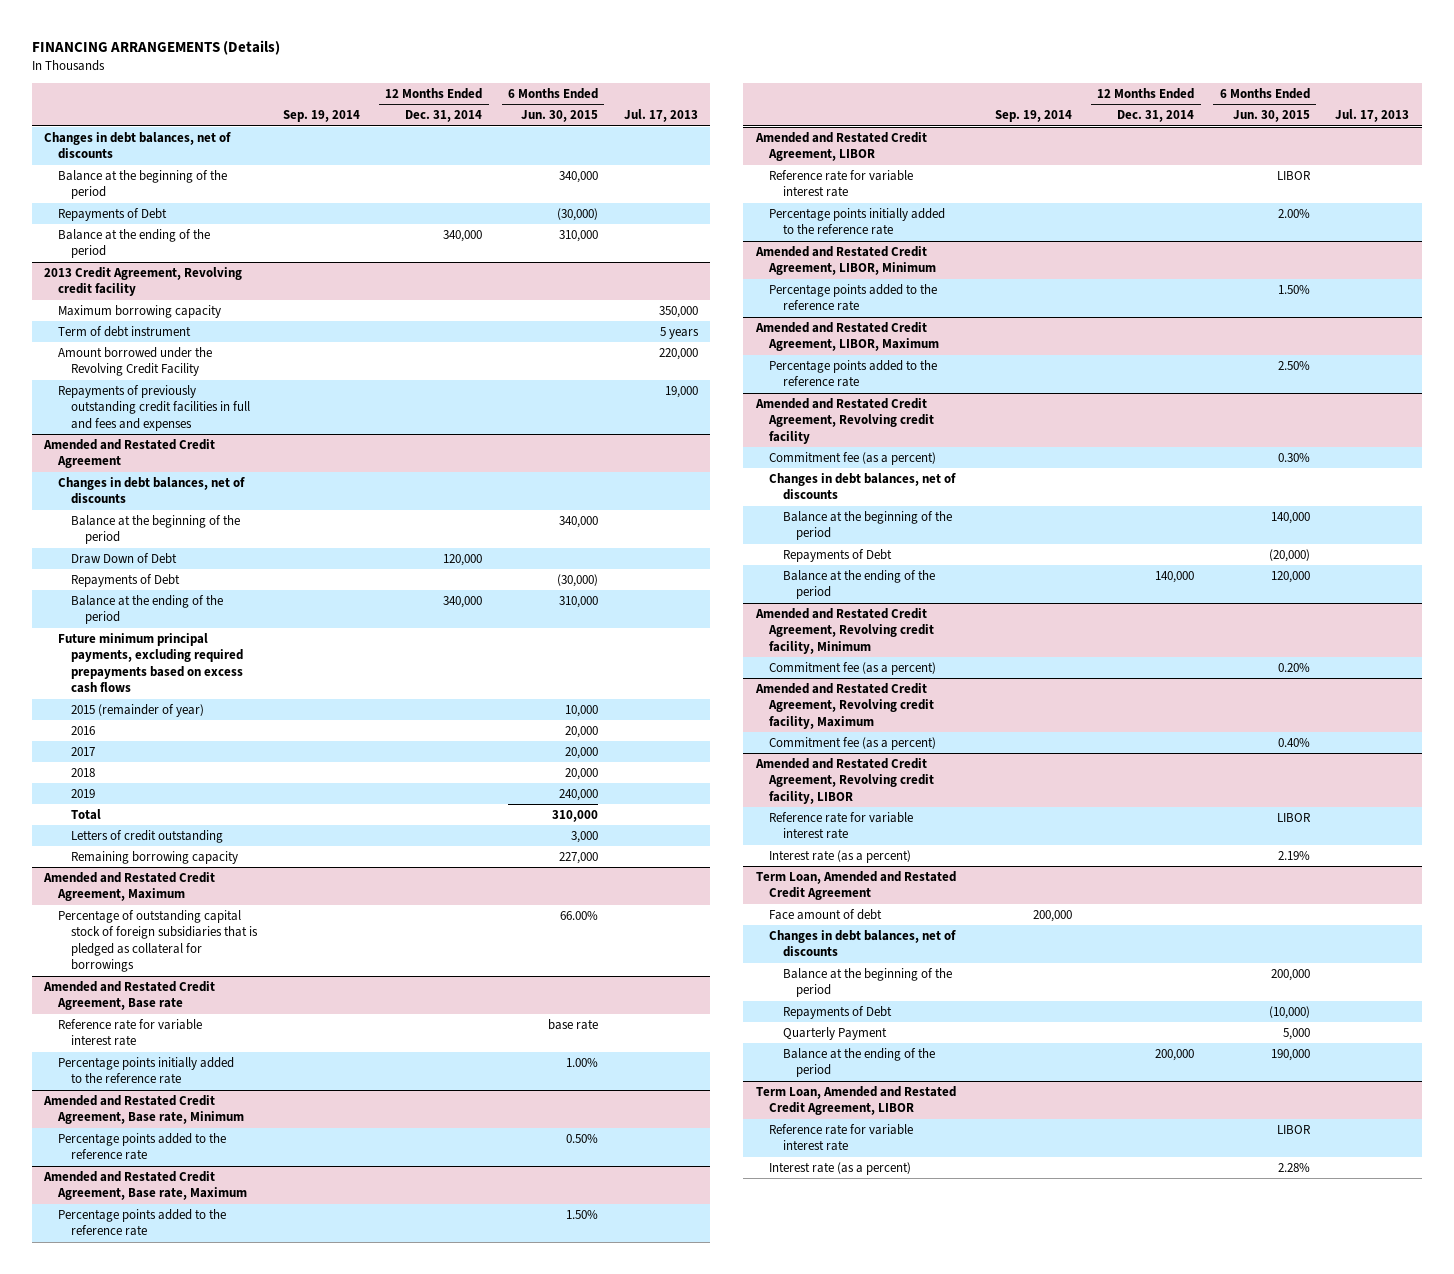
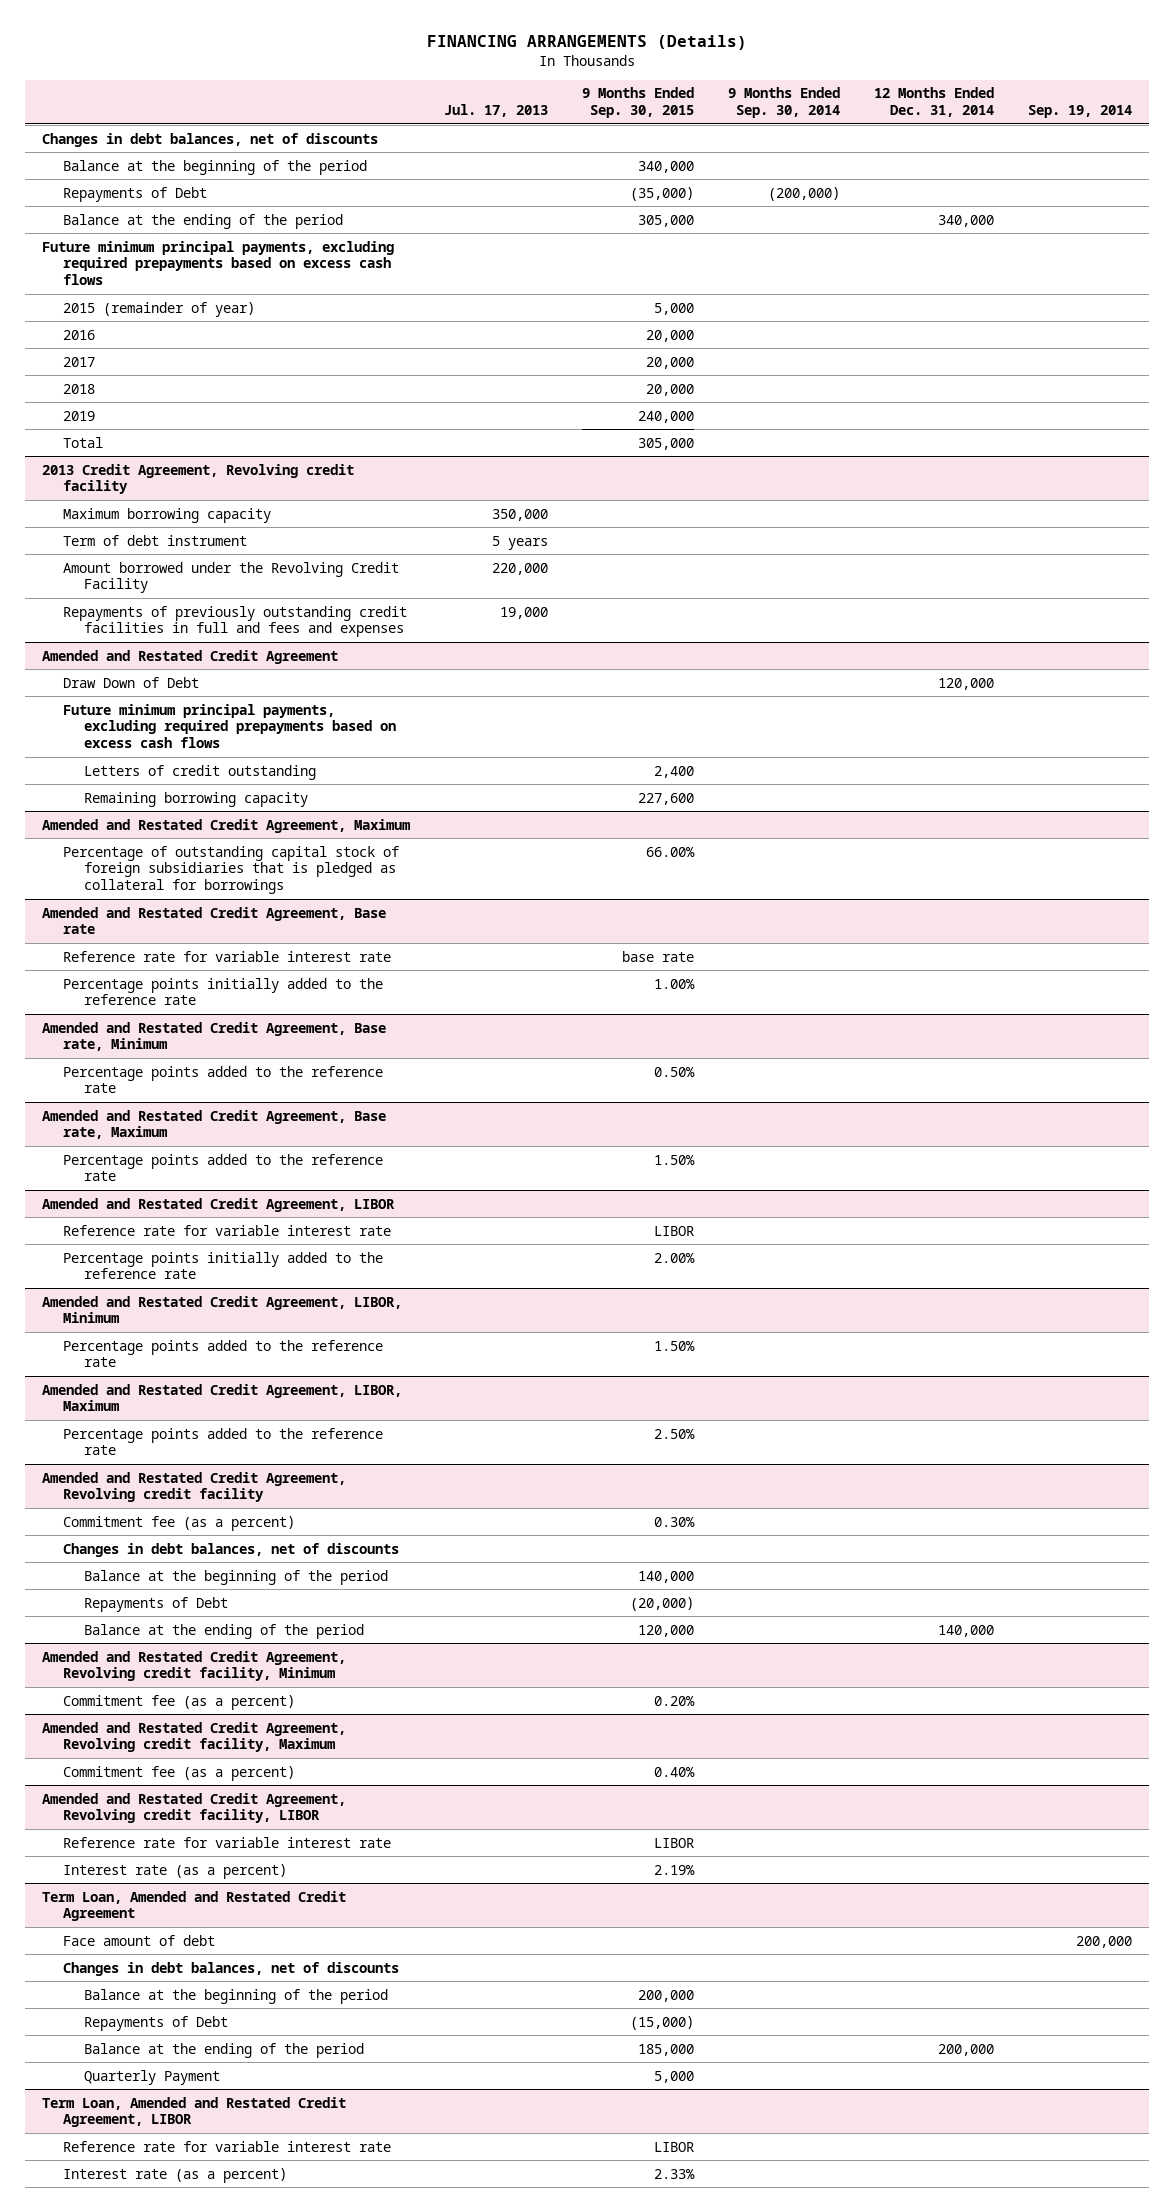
- | Sep. 19, 2014 | 12 Months Ended Dec. 31, 2014 | 6 Months Ended Jun. 30, 2015 | Jul. 17, 2013
+ | Jul. 17, 2013 | 9 Months Ended Sep. 30, 2015 | 9 Months Ended Sep. 30, 2014 | 12 Months Ended Dec. 31, 2014 | Sep. 19, 2014
+ Future minimum principal payments, excluding required prepayments based on excess cash flows
+ 2015 (remainder of year) | | 5,000 | | |
+ 2016 | | 20,000 | | |
+ 2017 | | 20,000 | | |
+ 2018 | | 20,000 | | |
+ 2019 | | 240,000 | | |
+ Total | | 305,000 | | |
@ Amended and Restated Credit Agreement
- Changes in debt balances, net of discounts
- Balance at the beginning of the period | | | 340,000 |
- Repayments of Debt | | | (30,000) |
- Balance at the ending of the period | | 340,000 | 310,000 |
- 2015 (remainder of year) | | | 10,000 |
- 2016 | | | 20,000 |
- 2017 | | | 20,000 |
- 2018 | | | 20,000 |
- 2019 | | | 240,000 |
- Total | | | 310,000 |
@ Term Loan, Amended and Restated Credit Agreement
moved down: Quarterly Payment | | 5,000 | | |

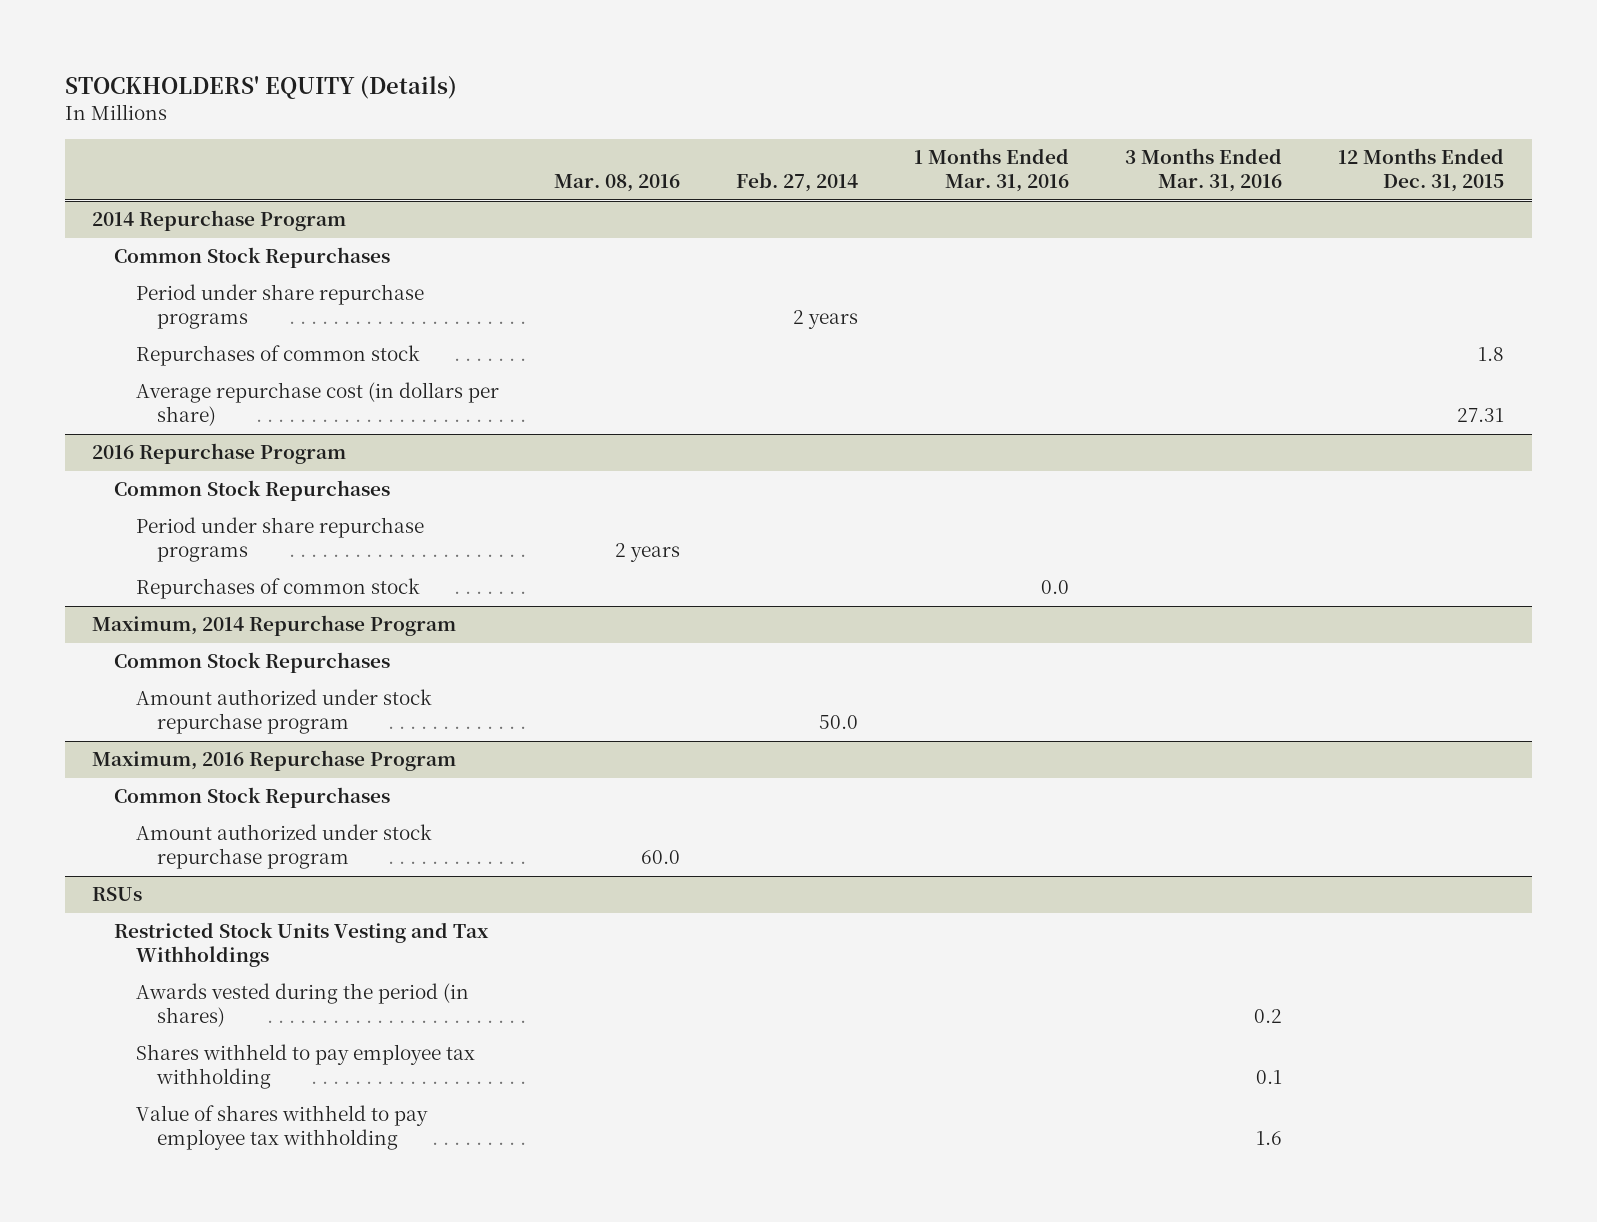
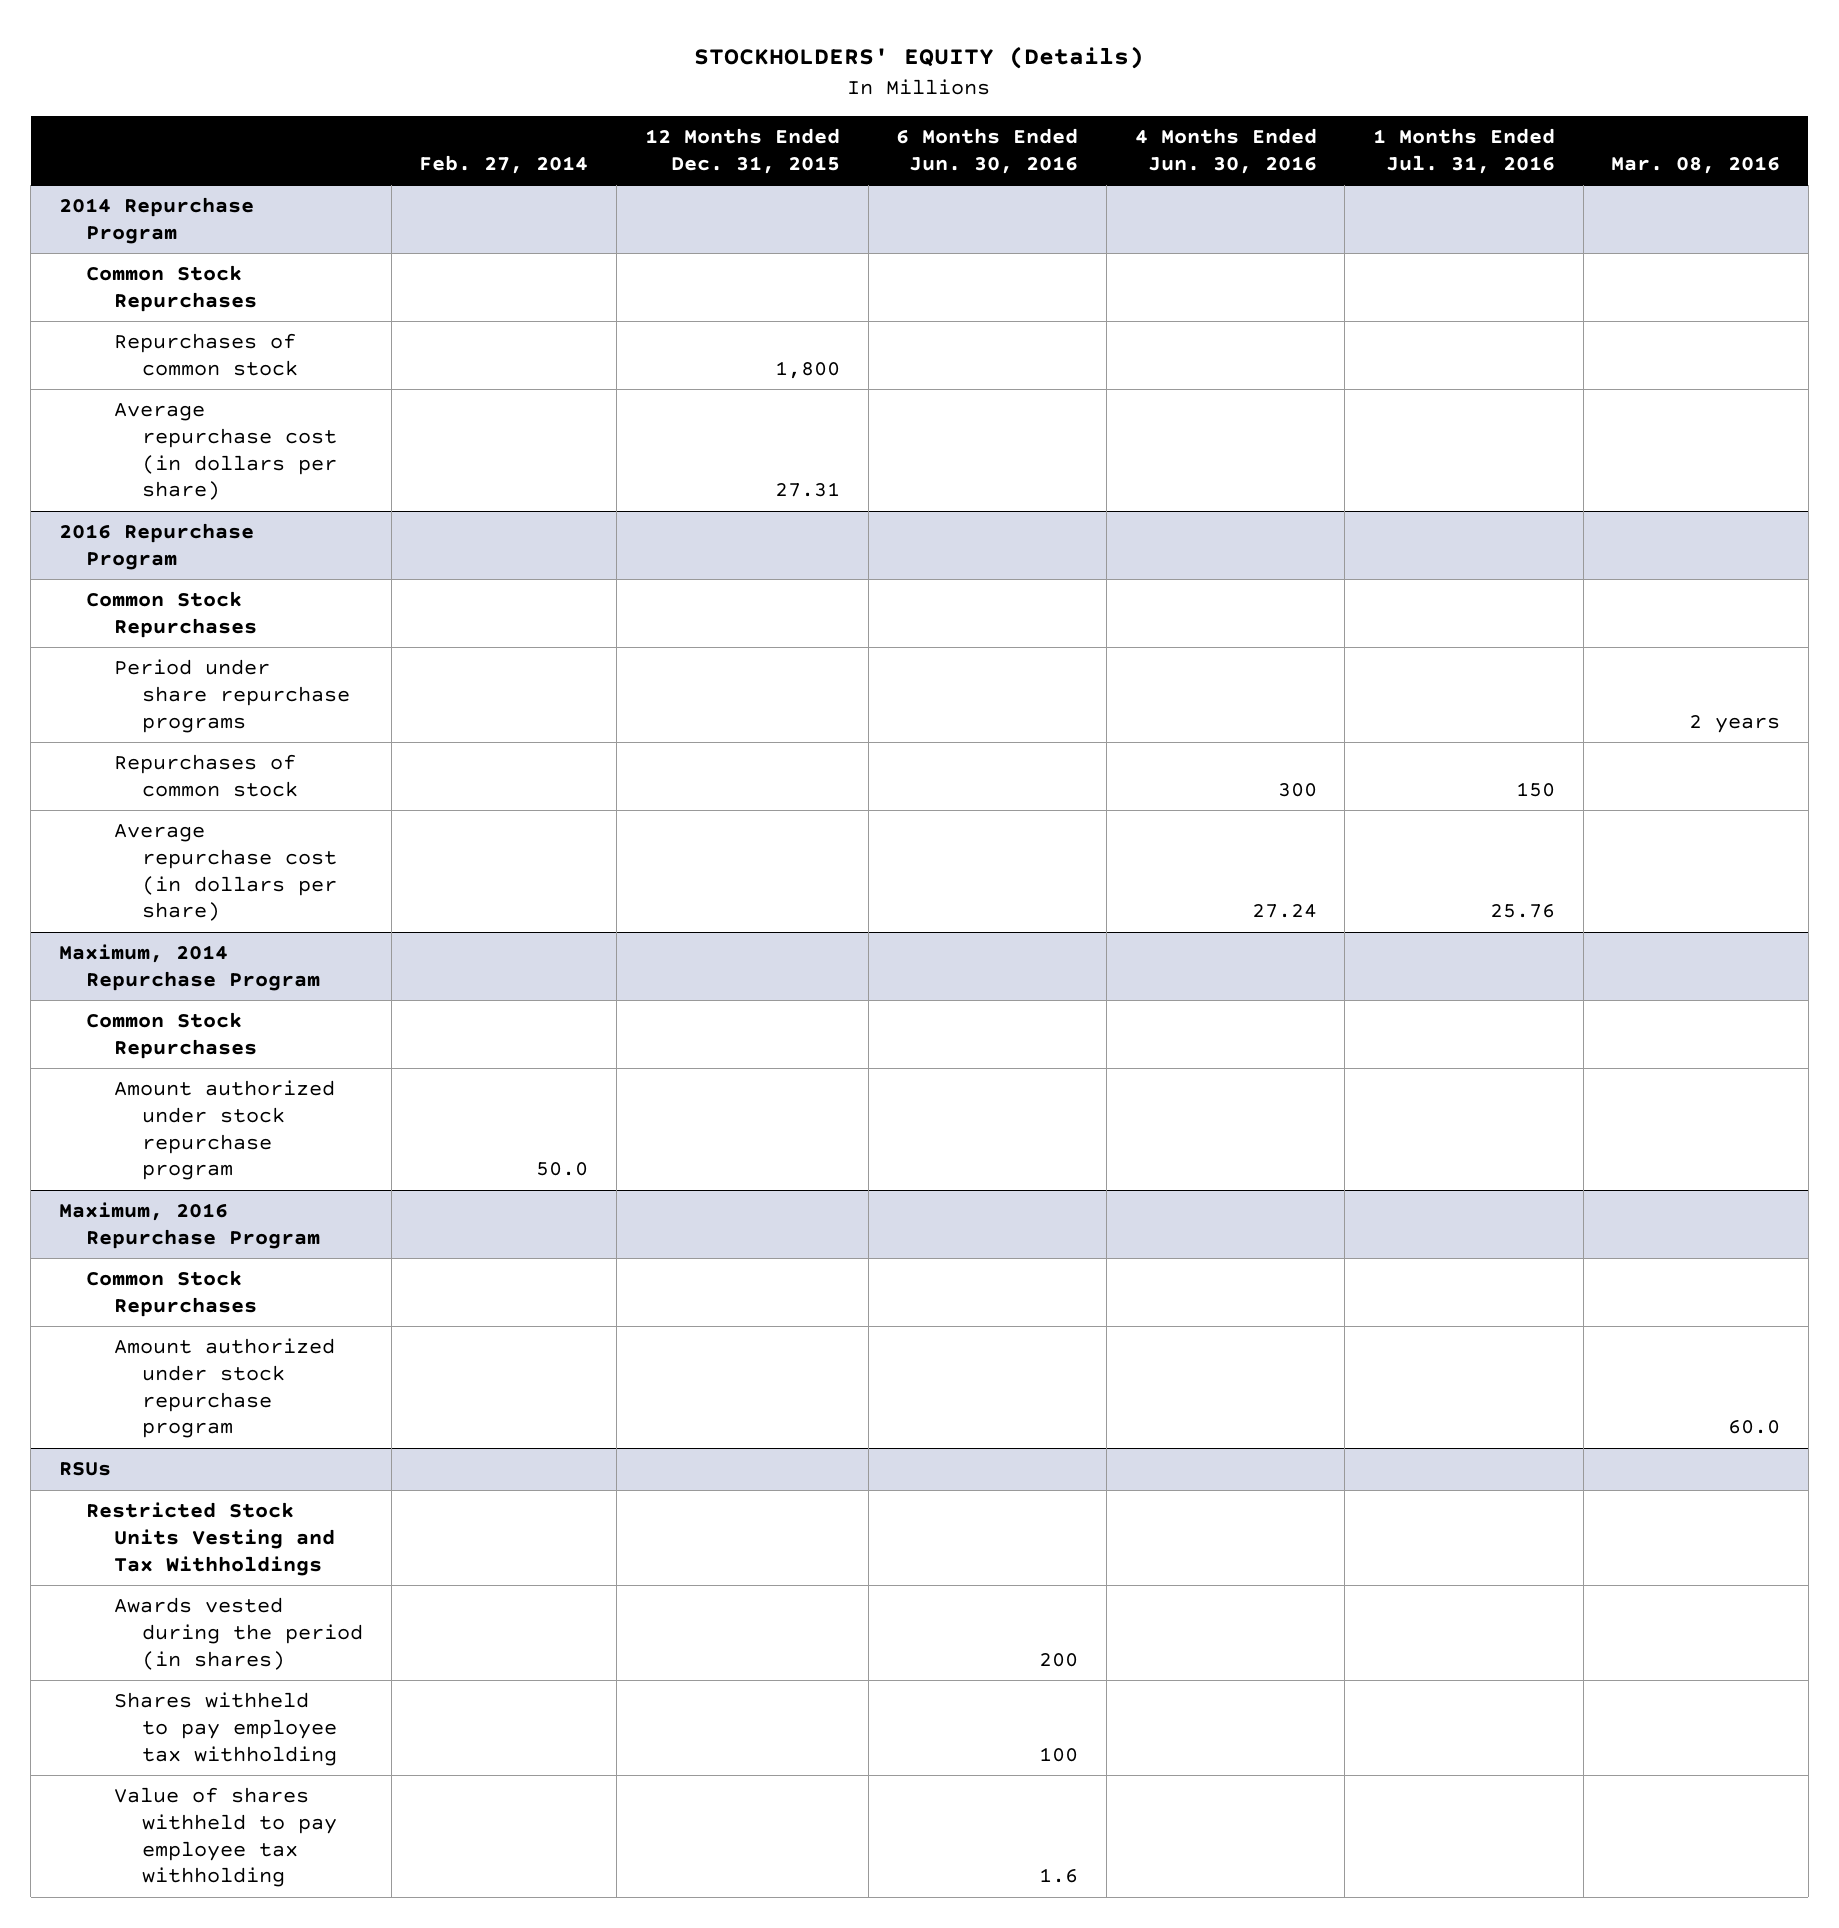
- | Mar. 08, 2016 | Feb. 27, 2014 | 1 Months Ended Mar. 31, 2016 | 3 Months Ended Mar. 31, 2016 | 12 Months Ended Dec. 31, 2015
+ | Feb. 27, 2014 | 12 Months Ended Dec. 31, 2015 | 6 Months Ended Jun. 30, 2016 | 4 Months Ended Jun. 30, 2016 | 1 Months Ended Jul. 31, 2016 | Mar. 08, 2016
@ 2014 Repurchase Program
- Period under share repurchase programs | | 2 years | | |
- Repurchases of common stock | | | | | 1.8
+ Repurchases of common stock | | 1,800 | | | |
@ 2016 Repurchase Program
+ Average repurchase cost (in dollars per share) | | | | 27.24 | 25.76 |

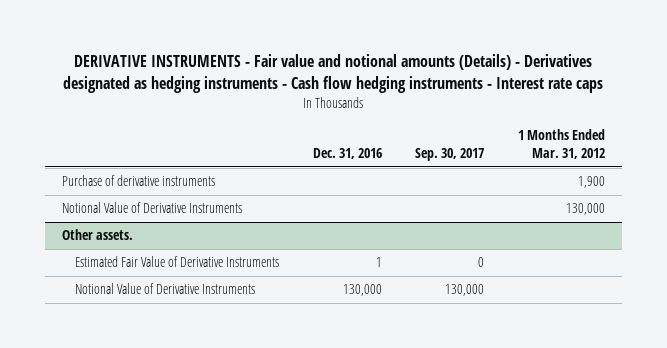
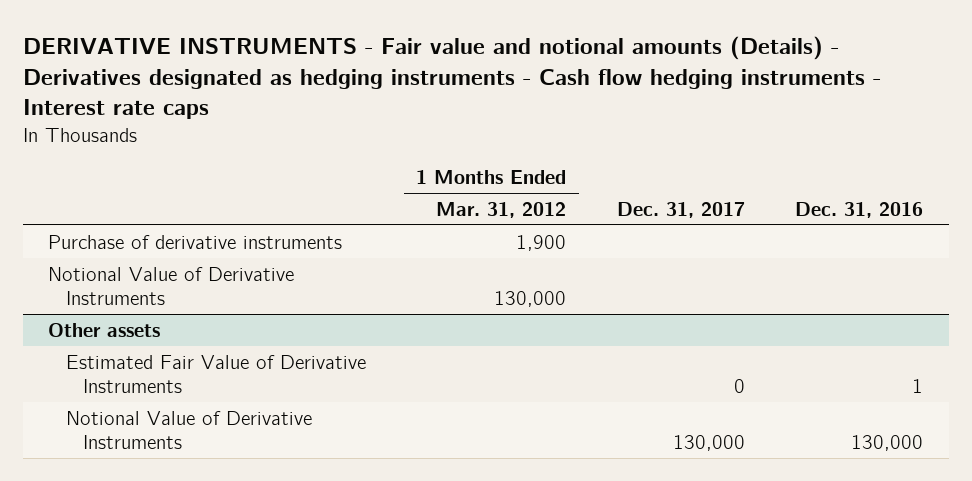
- | Dec. 31, 2016 | Sep. 30, 2017 | 1 Months Ended Mar. 31, 2012
+ | 1 Months Ended Mar. 31, 2012 | Dec. 31, 2017 | Dec. 31, 2016
- Other assets.
+ Other assets

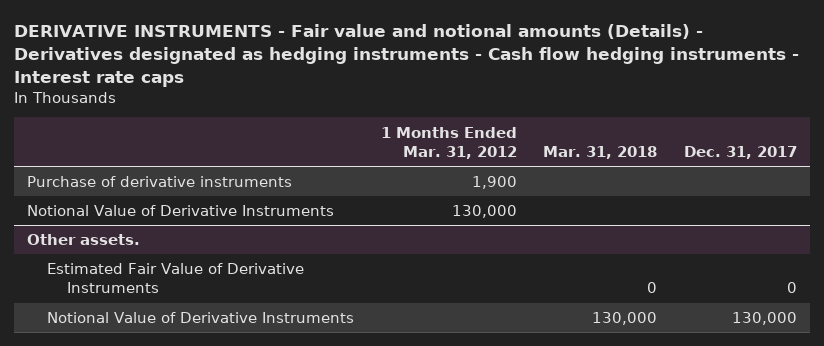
- | 1 Months Ended Mar. 31, 2012 | Dec. 31, 2017 | Dec. 31, 2016
+ | 1 Months Ended Mar. 31, 2012 | Mar. 31, 2018 | Dec. 31, 2017
- Other assets
+ Other assets.

